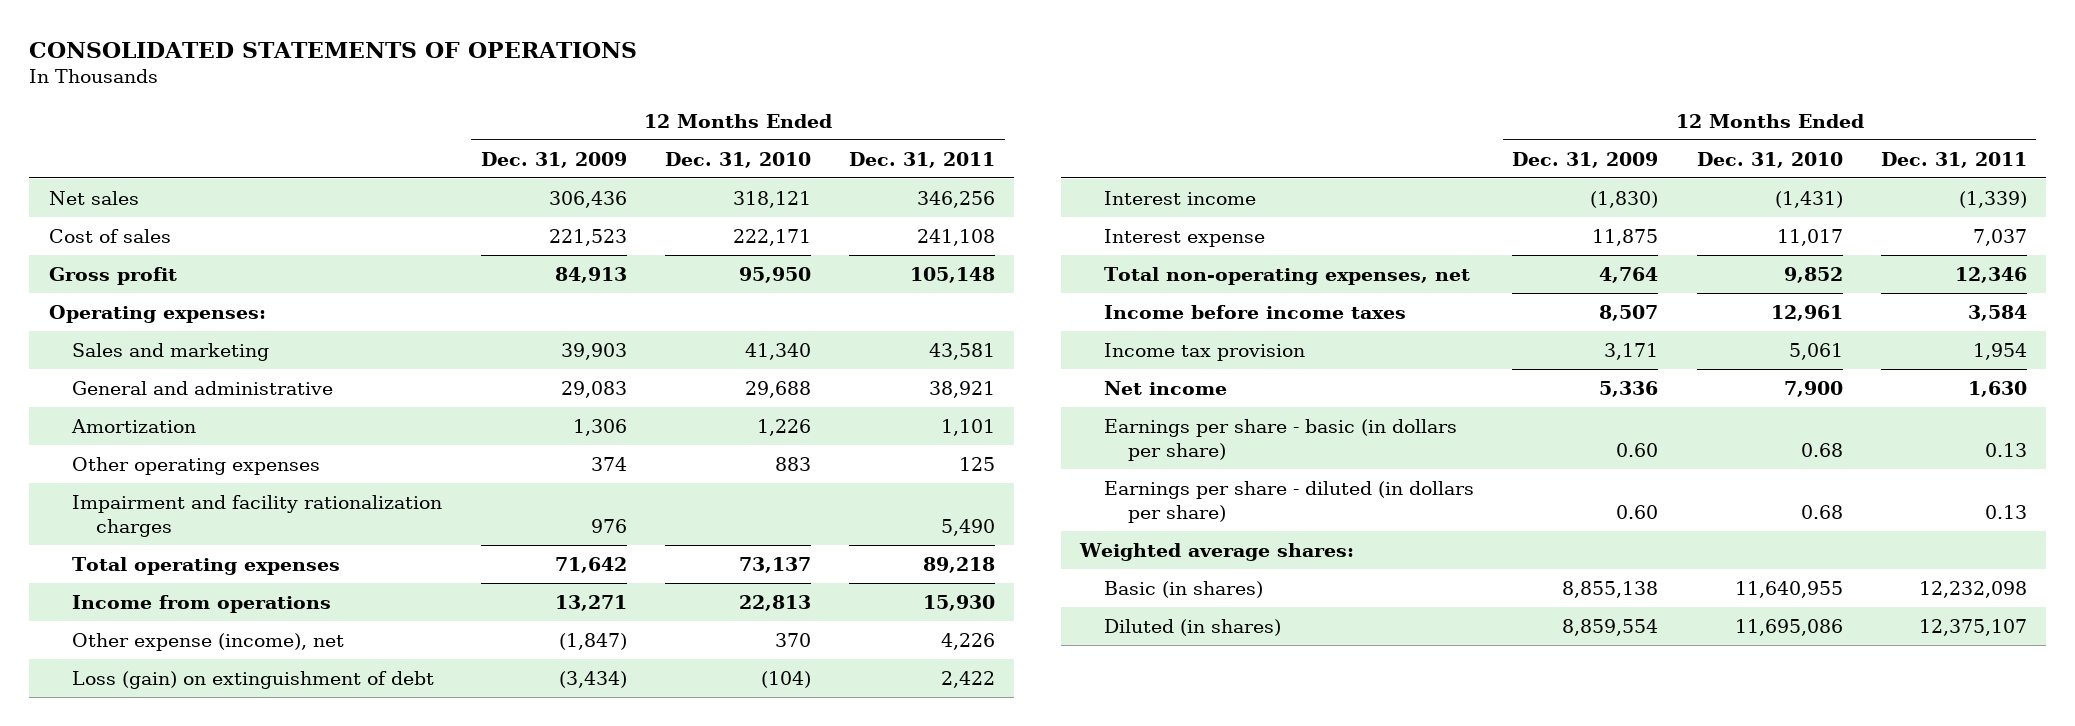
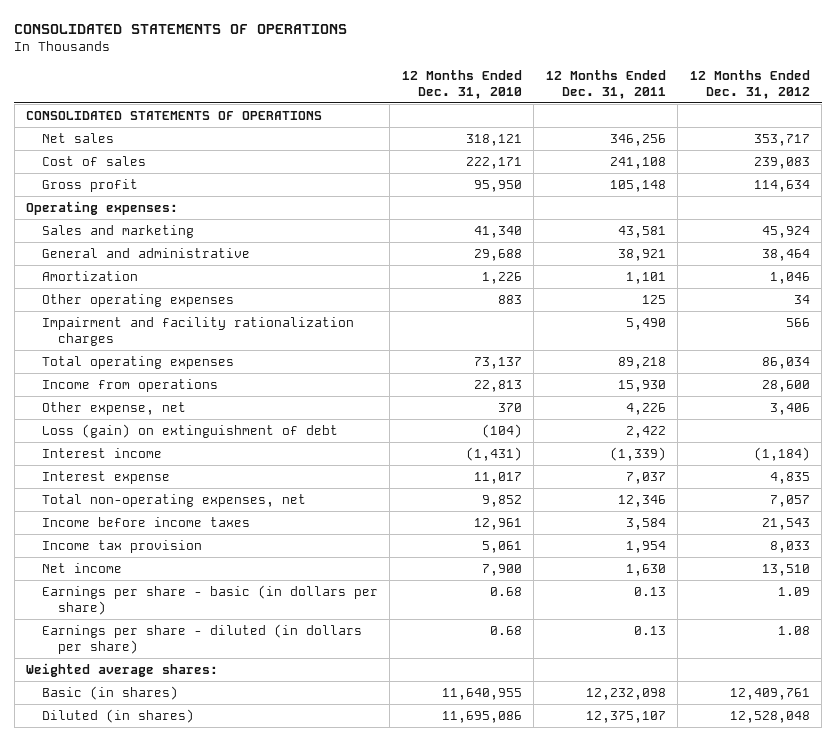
- | 12 Months Ended Dec. 31, 2009 | 12 Months Ended Dec. 31, 2010 | 12 Months Ended Dec. 31, 2011
+ | 12 Months Ended Dec. 31, 2010 | 12 Months Ended Dec. 31, 2011 | 12 Months Ended Dec. 31, 2012
+ CONSOLIDATED STATEMENTS OF OPERATIONS
- Other expense (income), net | (1,847) | 370 | 4,226
+ Other expense, net | 370 | 4,226 | 3,406

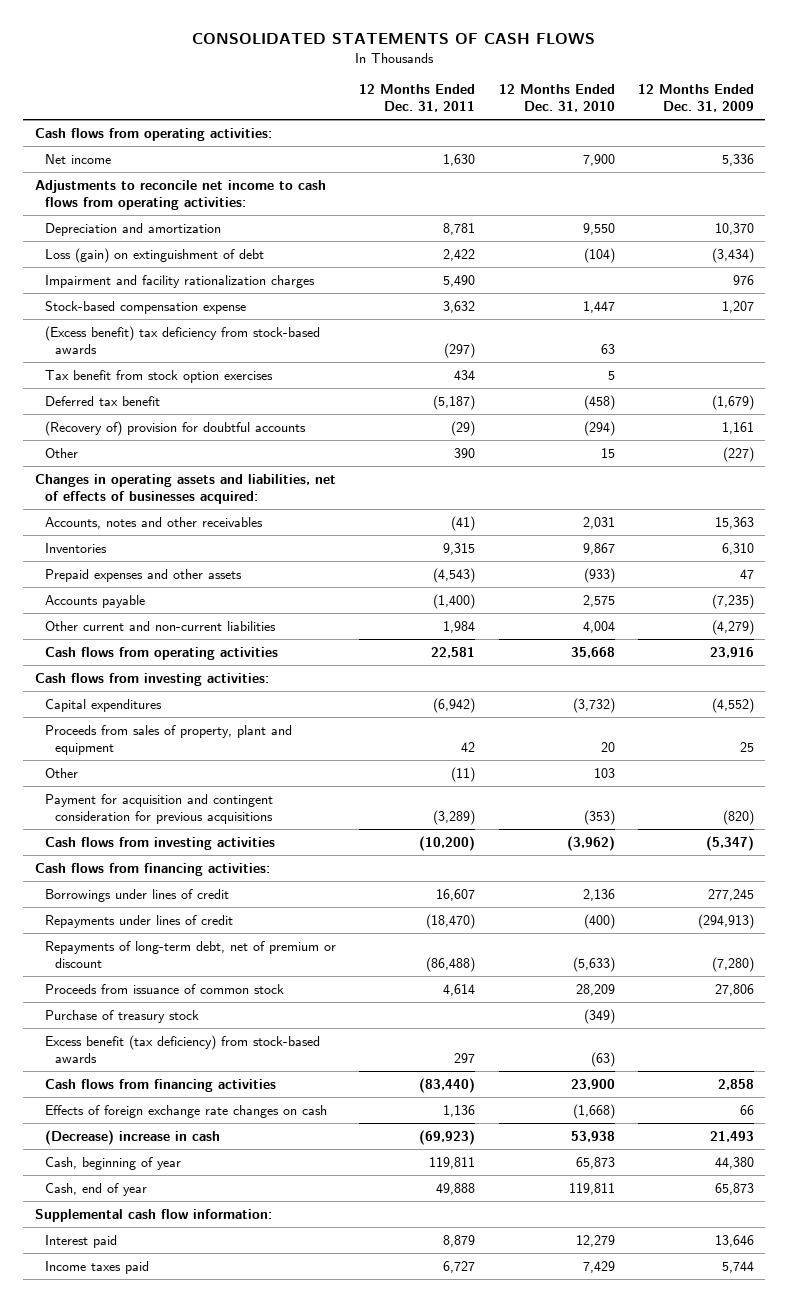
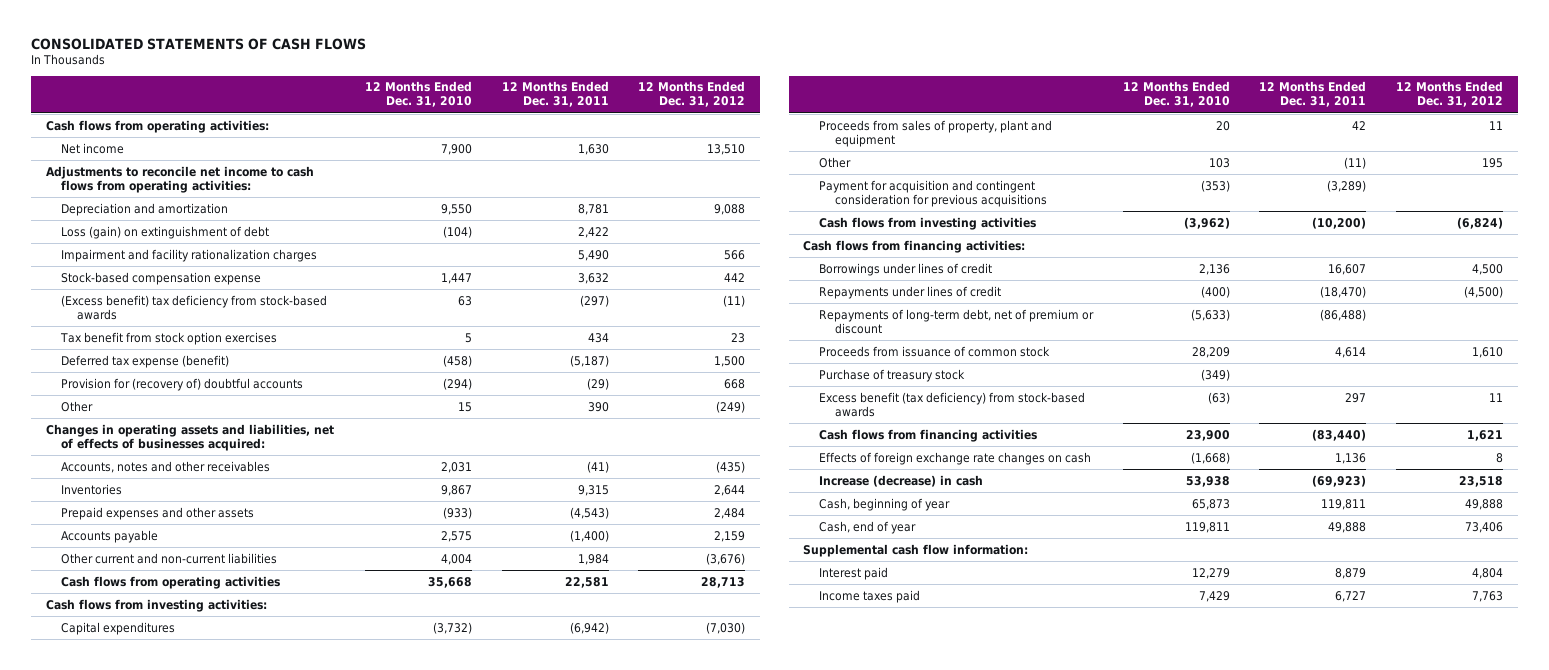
- | 12 Months Ended Dec. 31, 2011 | 12 Months Ended Dec. 31, 2010 | 12 Months Ended Dec. 31, 2009
+ | 12 Months Ended Dec. 31, 2010 | 12 Months Ended Dec. 31, 2011 | 12 Months Ended Dec. 31, 2012
- Deferred tax benefit | (5,187) | (458) | (1,679)
- (Recovery of) provision for doubtful accounts | (29) | (294) | 1,161
+ Deferred tax expense (benefit) | (458) | (5,187) | 1,500
+ Provision for (recovery of) doubtful accounts | (294) | (29) | 668
- (Decrease) increase in cash | (69,923) | 53,938 | 21,493
+ Increase (decrease) in cash | 53,938 | (69,923) | 23,518

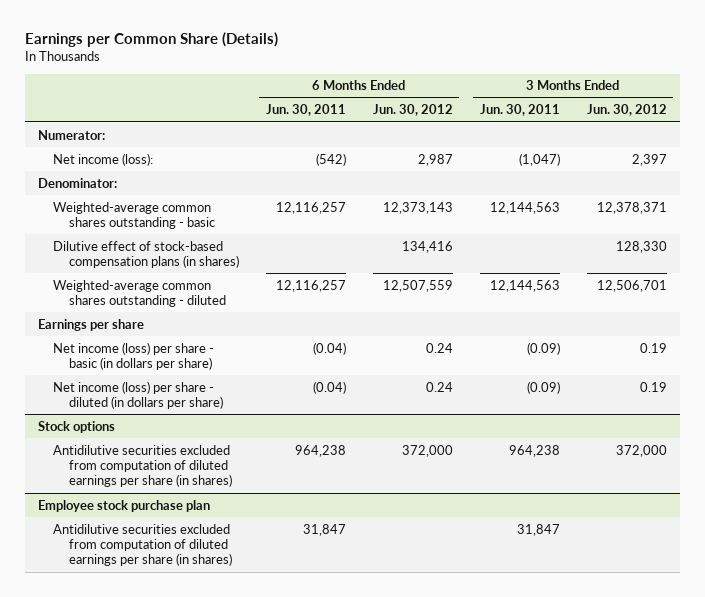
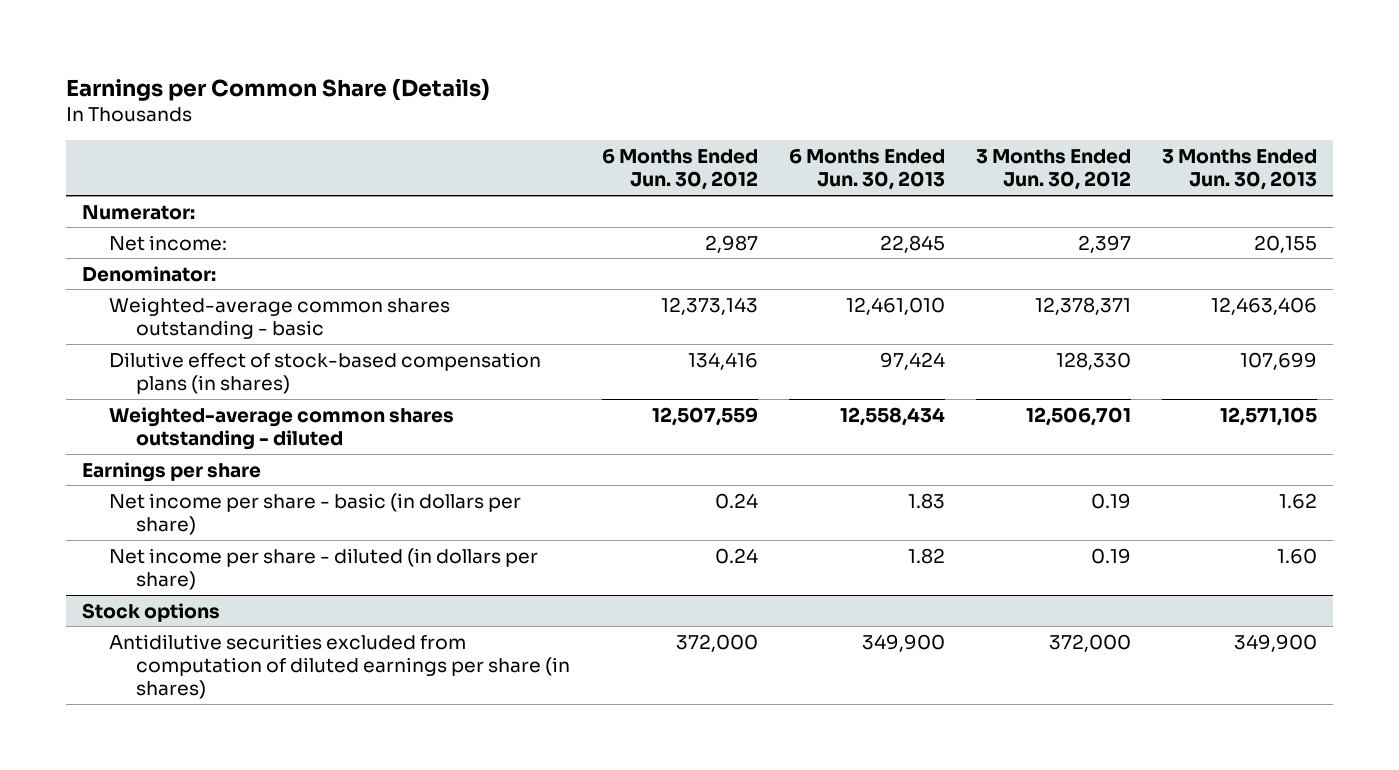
- | 6 Months Ended Jun. 30, 2011 | 6 Months Ended Jun. 30, 2012 | 3 Months Ended Jun. 30, 2011 | 3 Months Ended Jun. 30, 2012
+ | 6 Months Ended Jun. 30, 2012 | 6 Months Ended Jun. 30, 2013 | 3 Months Ended Jun. 30, 2012 | 3 Months Ended Jun. 30, 2013
- Net income (loss): | (542) | 2,987 | (1,047) | 2,397
+ Net income: | 2,987 | 22,845 | 2,397 | 20,155
- Net income (loss) per share - basic (in dollars per share) | (0.04) | 0.24 | (0.09) | 0.19
- Net income (loss) per share - diluted (in dollars per share) | (0.04) | 0.24 | (0.09) | 0.19
+ Net income per share - basic (in dollars per share) | 0.24 | 1.83 | 0.19 | 1.62
+ Net income per share - diluted (in dollars per share) | 0.24 | 1.82 | 0.19 | 1.60
- Employee stock purchase plan
- Antidilutive securities excluded from computation of diluted earnings per share (in shares) | 31,847 | | 31,847 |

